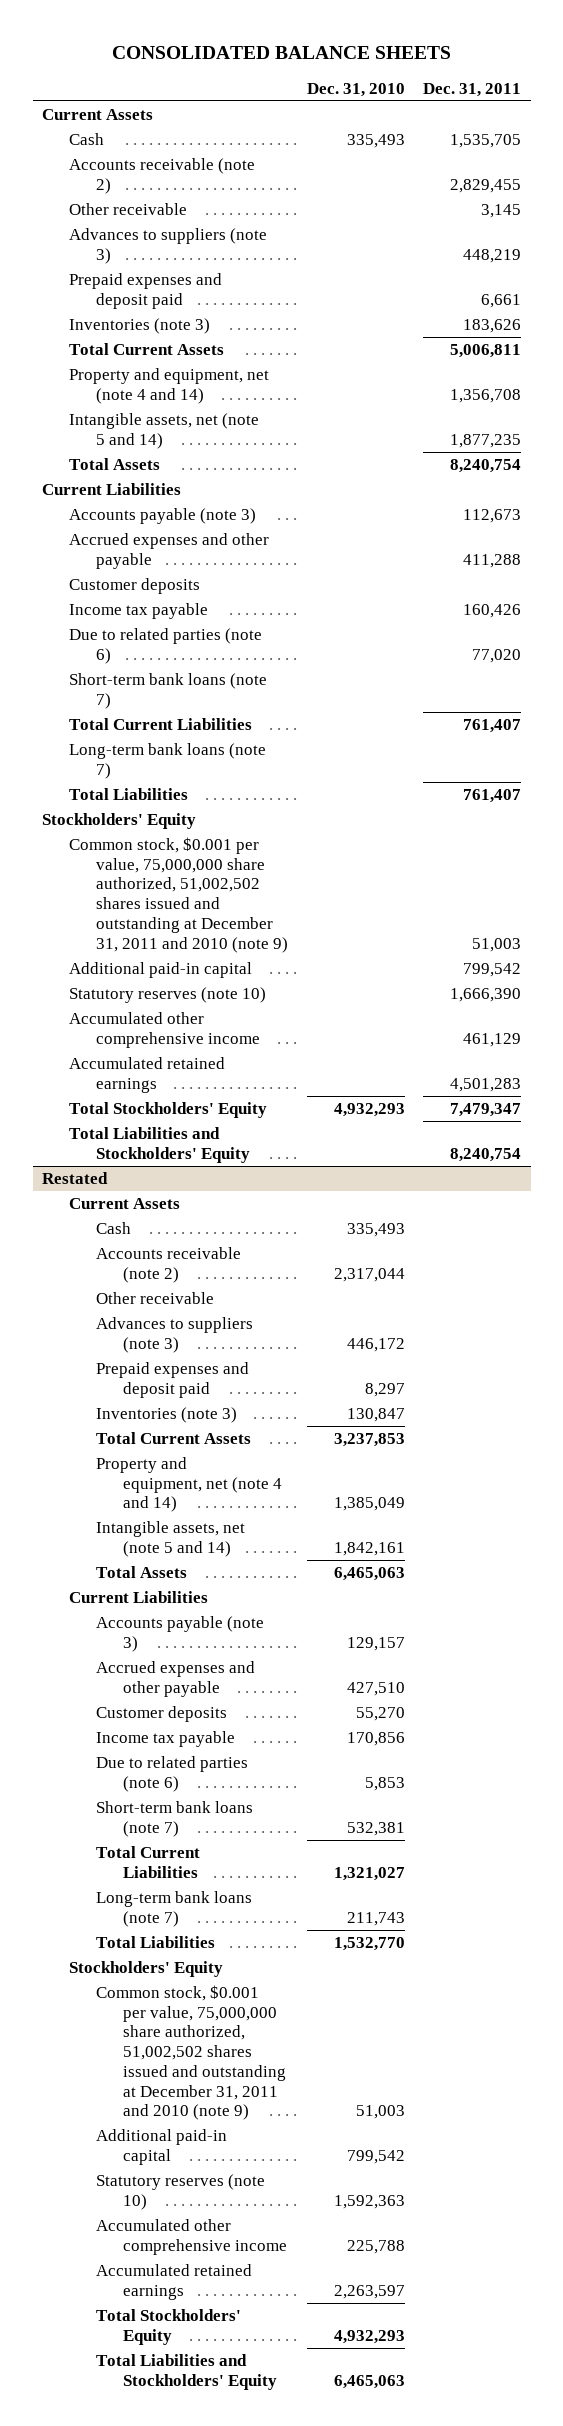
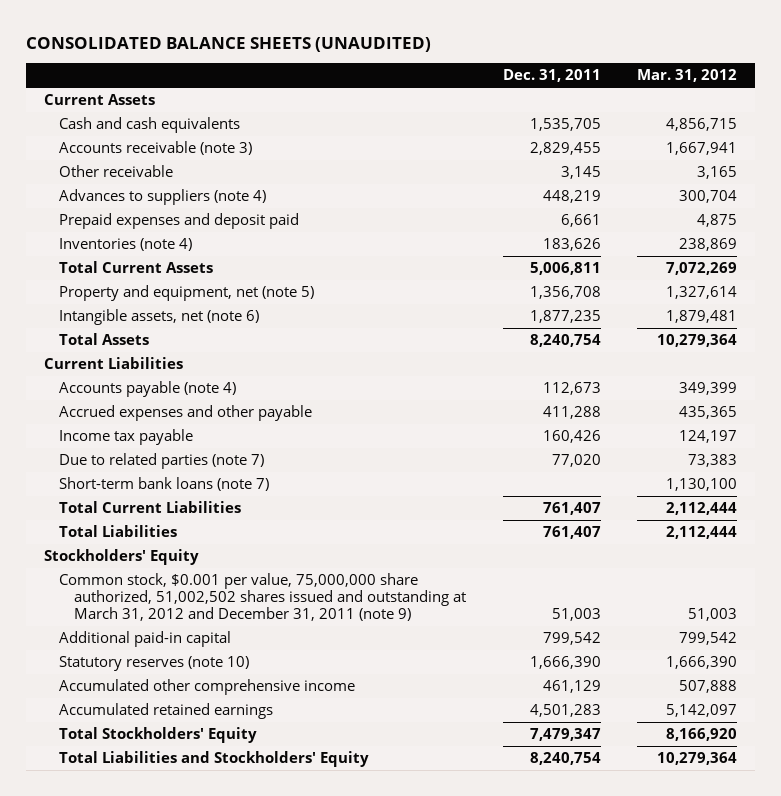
- CONSOLIDATED BALANCE SHEETS
+ CONSOLIDATED BALANCE SHEETS (UNAUDITED)
- | Dec. 31, 2010 | Dec. 31, 2011
+ | Dec. 31, 2011 | Mar. 31, 2012
- Cash | 335,493 | 1,535,705
- Accounts receivable (note 2) | | 2,829,455
+ Cash and cash equivalents | 1,535,705 | 4,856,715
+ Accounts receivable (note 3) | 2,829,455 | 1,667,941
- Advances to suppliers (note 3) | | 448,219
+ Advances to suppliers (note 4) | 448,219 | 300,704
- Inventories (note 3) | | 183,626
+ Inventories (note 4) | 183,626 | 238,869
- Property and equipment, net (note 4 and 14) | | 1,356,708
- Intangible assets, net (note 5 and 14) | | 1,877,235
+ Property and equipment, net (note 5) | 1,356,708 | 1,327,614
+ Intangible assets, net (note 6) | 1,877,235 | 1,879,481
- Accounts payable (note 3) | | 112,673
+ Accounts payable (note 4) | 112,673 | 349,399
- Customer deposits
- Due to related parties (note 6) | | 77,020
+ Due to related parties (note 7) | 77,020 | 73,383
- Long-term bank loans (note 7)
- Common stock, $0.001 per value, 75,000,000 share authorized, 51,002,502 shares issued and outstanding at December 31, 2011 and 2010 (note 9) | | 51,003
+ Common stock, $0.001 per value, 75,000,000 share authorized, 51,002,502 shares issued and outstanding at March 31, 2012 and December 31, 2011 (note 9) | 51,003 | 51,003
- Restated
- Current Assets
- Cash | 335,493 |
- Accounts receivable (note 2) | 2,317,044 |
- Other receivable
- Advances to suppliers (note 3) | 446,172 |
- Prepaid expenses and deposit paid | 8,297 |
- Inventories (note 3) | 130,847 |
- Total Current Assets | 3,237,853 |
- Property and equipment, net (note 4 and 14) | 1,385,049 |
- Intangible assets, net (note 5 and 14) | 1,842,161 |
- Total Assets | 6,465,063 |
- Current Liabilities
- Accounts payable (note 3) | 129,157 |
- Accrued expenses and other payable | 427,510 |
- Customer deposits | 55,270 |
- Income tax payable | 170,856 |
- Due to related parties (note 6) | 5,853 |
- Short-term bank loans (note 7) | 532,381 |
- Total Current Liabilities | 1,321,027 |
- Long-term bank loans (note 7) | 211,743 |
- Total Liabilities | 1,532,770 |
- Stockholders' Equity
- Common stock, $0.001 per value, 75,000,000 share authorized, 51,002,502 shares issued and outstanding at December 31, 2011 and 2010 (note 9) | 51,003 |
- Additional paid-in capital | 799,542 |
- Statutory reserves (note 10) | 1,592,363 |
- Accumulated other comprehensive income | 225,788 |
- Accumulated retained earnings | 2,263,597 |
- Total Stockholders' Equity | 4,932,293 |
- Total Liabilities and Stockholders' Equity | 6,465,063 |

